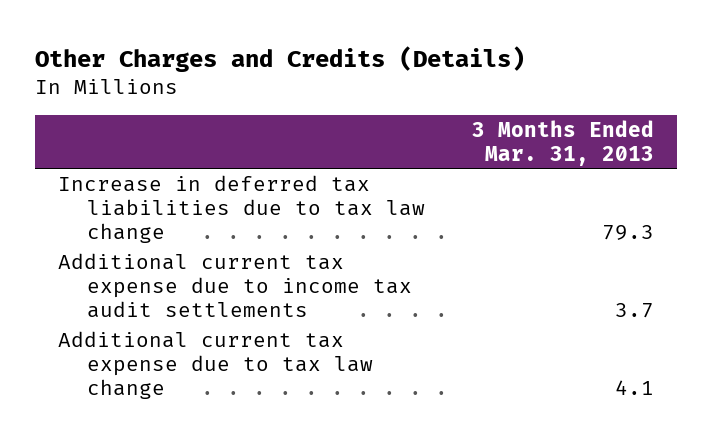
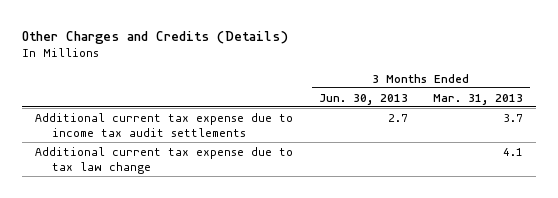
- | 3 Months Ended Mar. 31, 2013
+ | 3 Months Ended Jun. 30, 2013 | 3 Months Ended Mar. 31, 2013
- Increase in deferred tax liabilities due to tax law change | 79.3

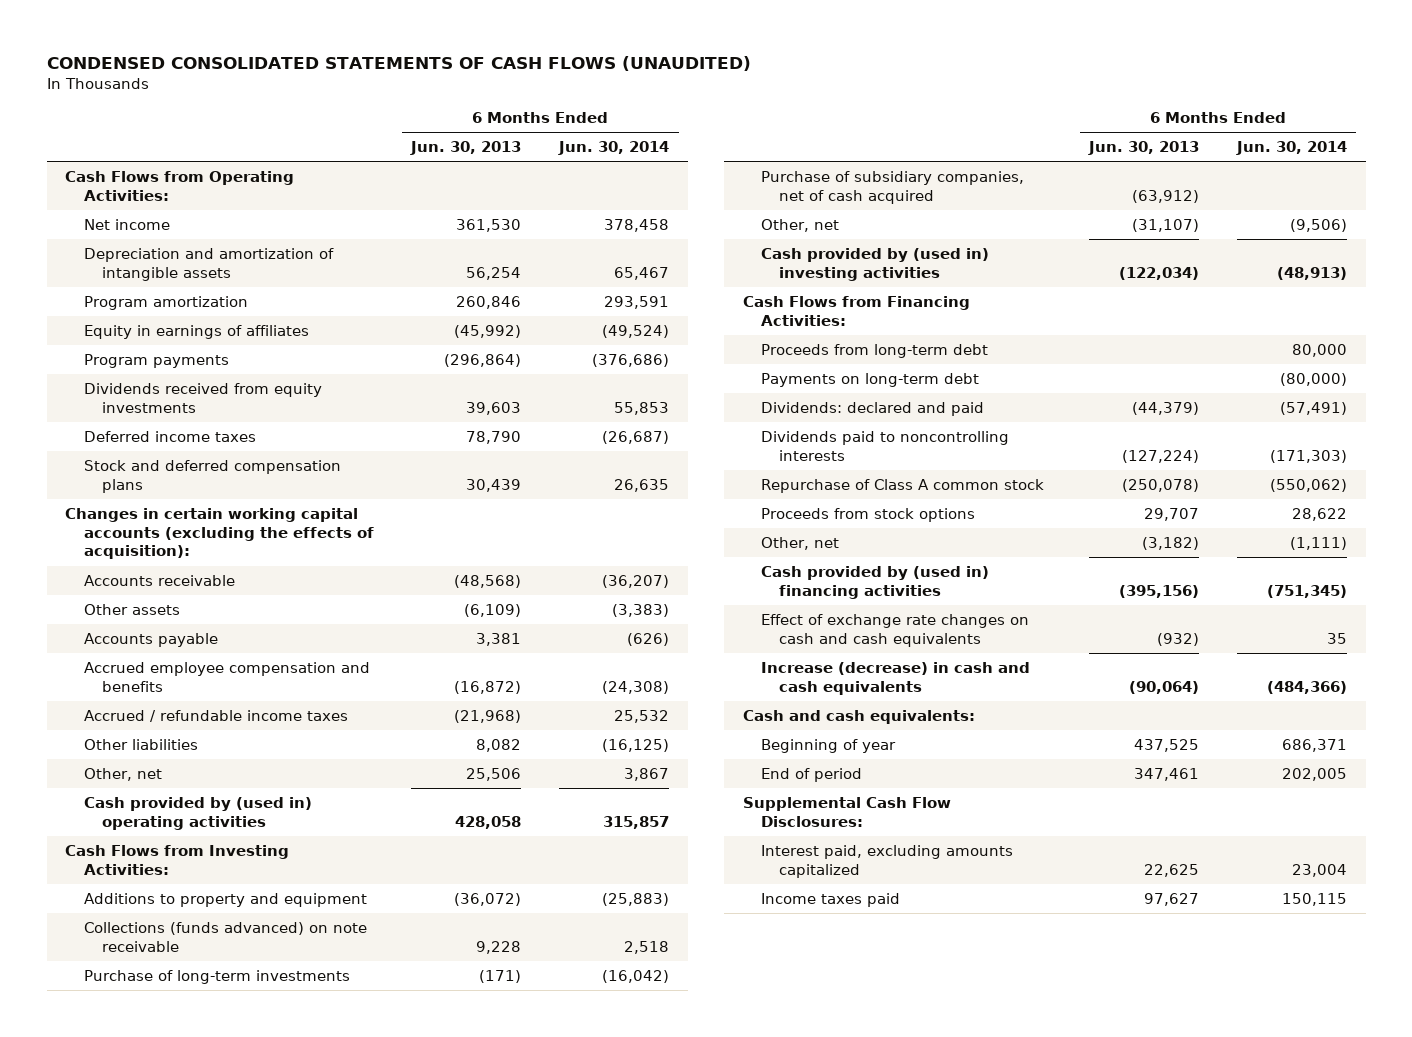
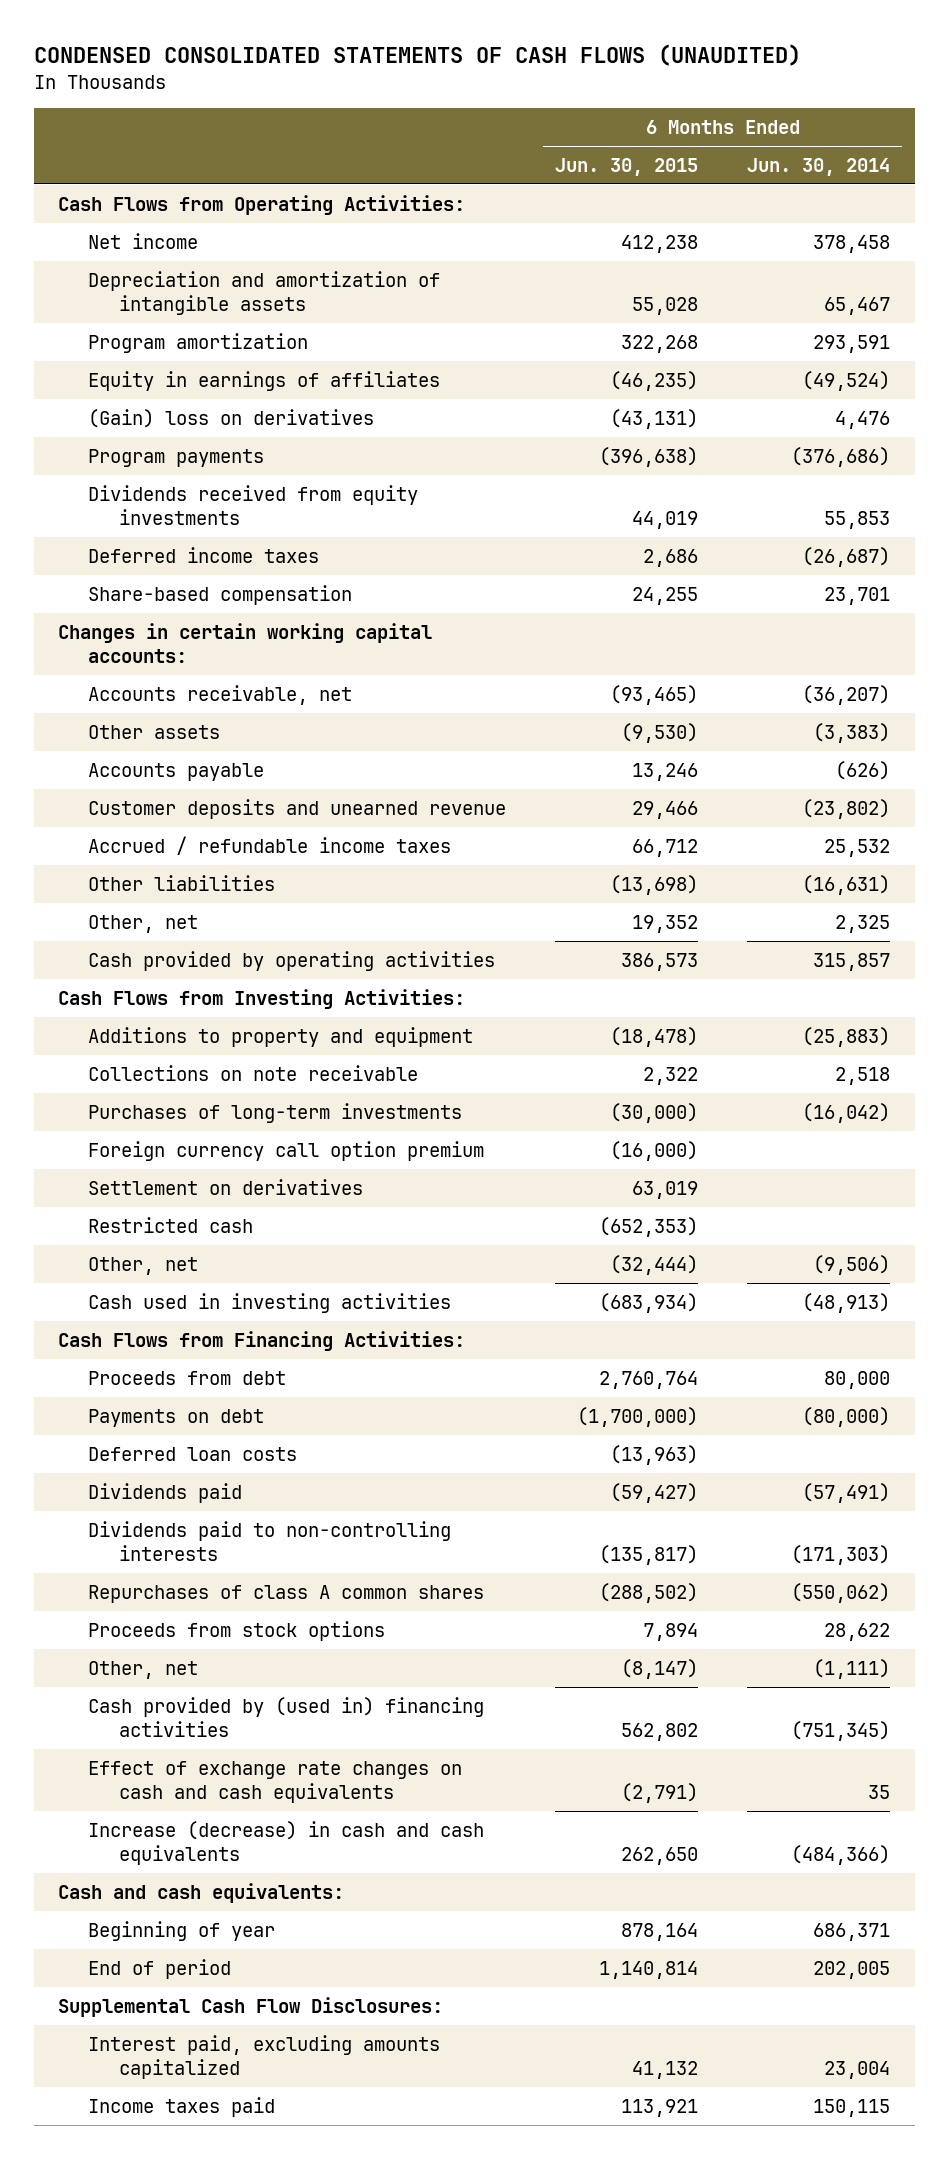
- | 6 Months Ended Jun. 30, 2013 | 6 Months Ended Jun. 30, 2014
+ | 6 Months Ended Jun. 30, 2015 | 6 Months Ended Jun. 30, 2014
+ (Gain) loss on derivatives | (43,131) | 4,476
- Stock and deferred compensation plans | 30,439 | 26,635
- Changes in certain working capital accounts (excluding the effects of acquisition):
- Accounts receivable | (48,568) | (36,207)
+ Share-based compensation | 24,255 | 23,701
+ Changes in certain working capital accounts:
+ Accounts receivable, net | (93,465) | (36,207)
- Accrued employee compensation and benefits | (16,872) | (24,308)
+ Customer deposits and unearned revenue | 29,466 | (23,802)
- Other liabilities | 8,082 | (16,125)
- Other, net | 25,506 | 3,867
- Cash provided by (used in) operating activities | 428,058 | 315,857
+ Other liabilities | (13,698) | (16,631)
+ Other, net | 19,352 | 2,325
+ Cash provided by operating activities | 386,573 | 315,857
- Collections (funds advanced) on note receivable | 9,228 | 2,518
- Purchase of long-term investments | (171) | (16,042)
- Purchase of subsidiary companies, net of cash acquired | (63,912) |
+ Collections on note receivable | 2,322 | 2,518
+ Purchases of long-term investments | (30,000) | (16,042)
+ Foreign currency call option premium | (16,000) |
+ Settlement on derivatives | 63,019 |
+ Restricted cash | (652,353) |
- Cash provided by (used in) investing activities | (122,034) | (48,913)
+ Cash used in investing activities | (683,934) | (48,913)
- Proceeds from long-term debt | | 80,000
- Payments on long-term debt | | (80,000)
- Dividends: declared and paid | (44,379) | (57,491)
- Dividends paid to noncontrolling interests | (127,224) | (171,303)
- Repurchase of Class A common stock | (250,078) | (550,062)
+ Proceeds from debt | 2,760,764 | 80,000
+ Payments on debt | (1,700,000) | (80,000)
+ Deferred loan costs | (13,963) |
+ Dividends paid | (59,427) | (57,491)
+ Dividends paid to non-controlling interests | (135,817) | (171,303)
+ Repurchases of class A common shares | (288,502) | (550,062)

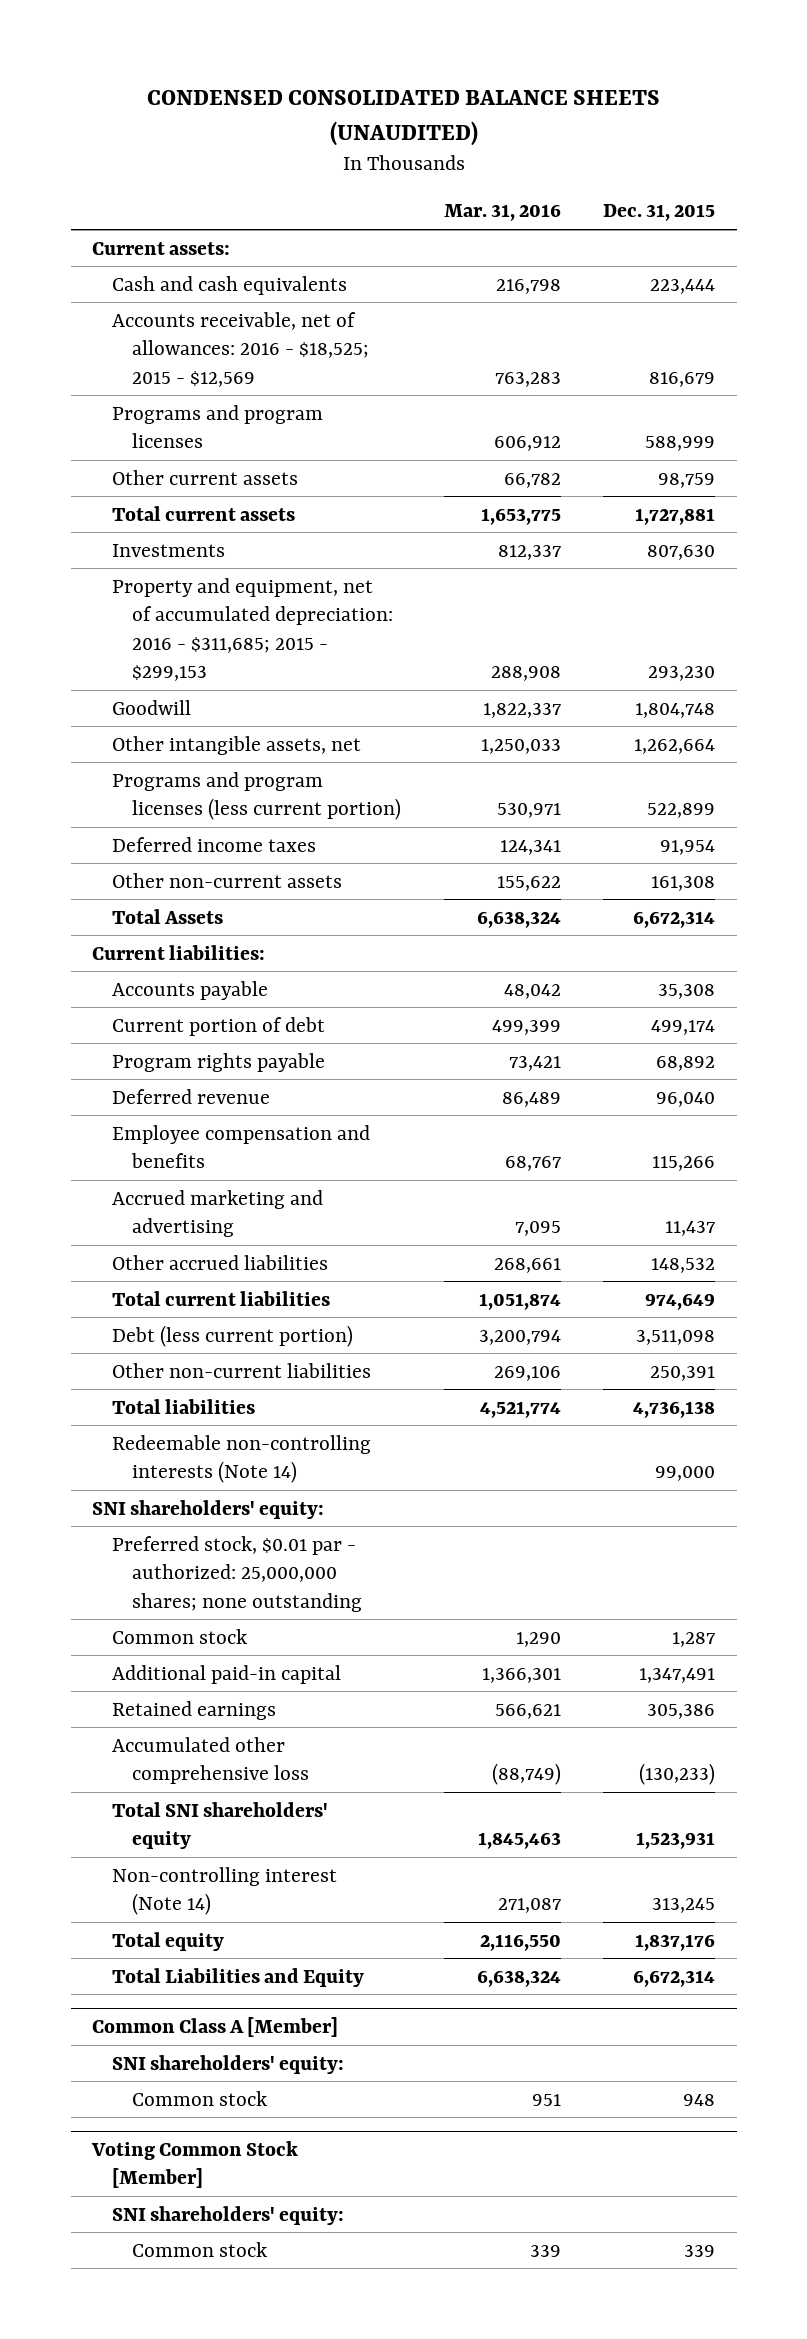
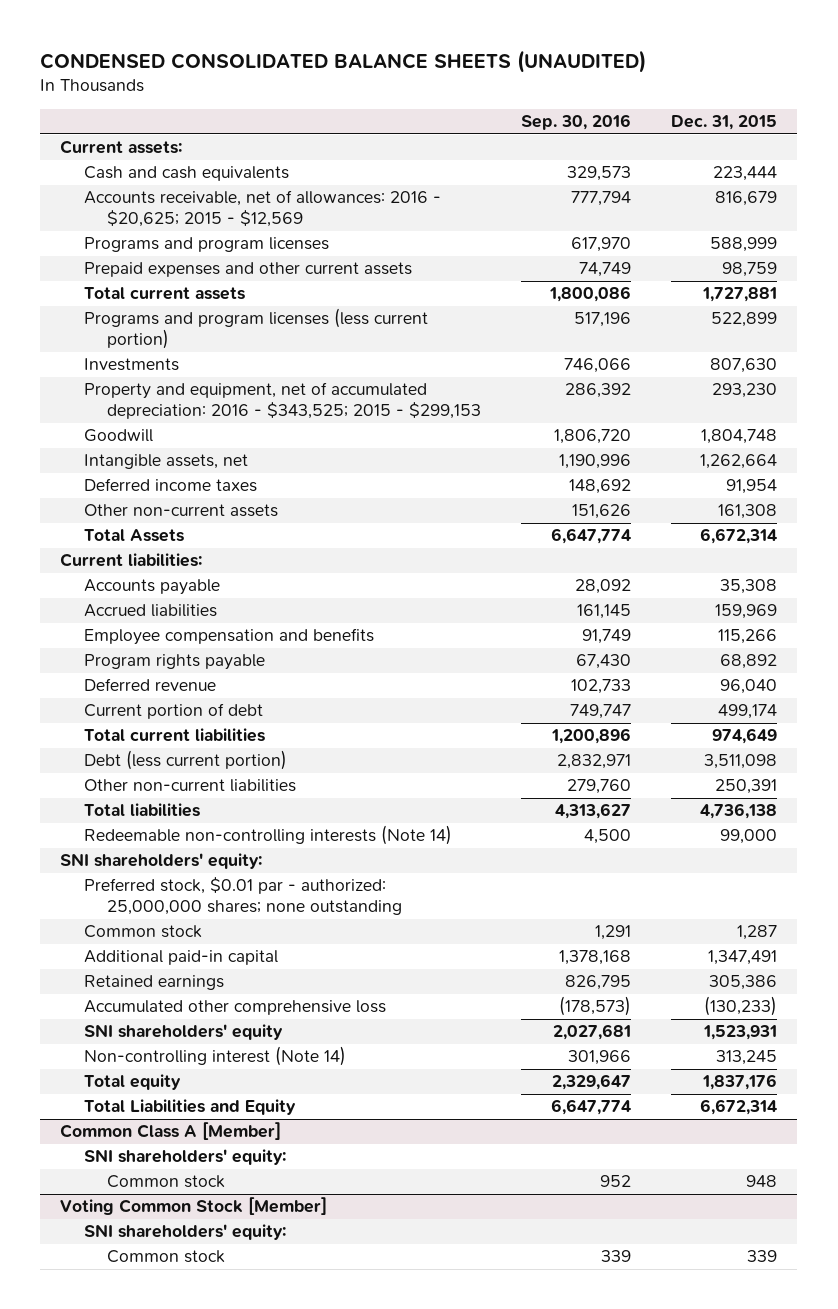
- | Mar. 31, 2016 | Dec. 31, 2015
+ | Sep. 30, 2016 | Dec. 31, 2015
- Accounts receivable, net of allowances: 2016 - $18,525; 2015 - $12,569 | 763,283 | 816,679
+ Accounts receivable, net of allowances: 2016 - $20,625; 2015 - $12,569 | 777,794 | 816,679
- Other current assets | 66,782 | 98,759
+ Prepaid expenses and other current assets | 74,749 | 98,759
moved up: Programs and program licenses (less current portion) | 517,196 | 522,899
- Property and equipment, net of accumulated depreciation: 2016 - $311,685; 2015 - $299,153 | 288,908 | 293,230
+ Property and equipment, net of accumulated depreciation: 2016 - $343,525; 2015 - $299,153 | 286,392 | 293,230
- Other intangible assets, net | 1,250,033 | 1,262,664
+ Intangible assets, net | 1,190,996 | 1,262,664
+ Accrued liabilities | 161,145 | 159,969
moved up: Employee compensation and benefits | 91,749 | 115,266
- Accrued marketing and advertising | 7,095 | 11,437
- Other accrued liabilities | 268,661 | 148,532
moved down: Current portion of debt | 749,747 | 499,174
- Total SNI shareholders' equity | 1,845,463 | 1,523,931
+ SNI shareholders' equity | 2,027,681 | 1,523,931

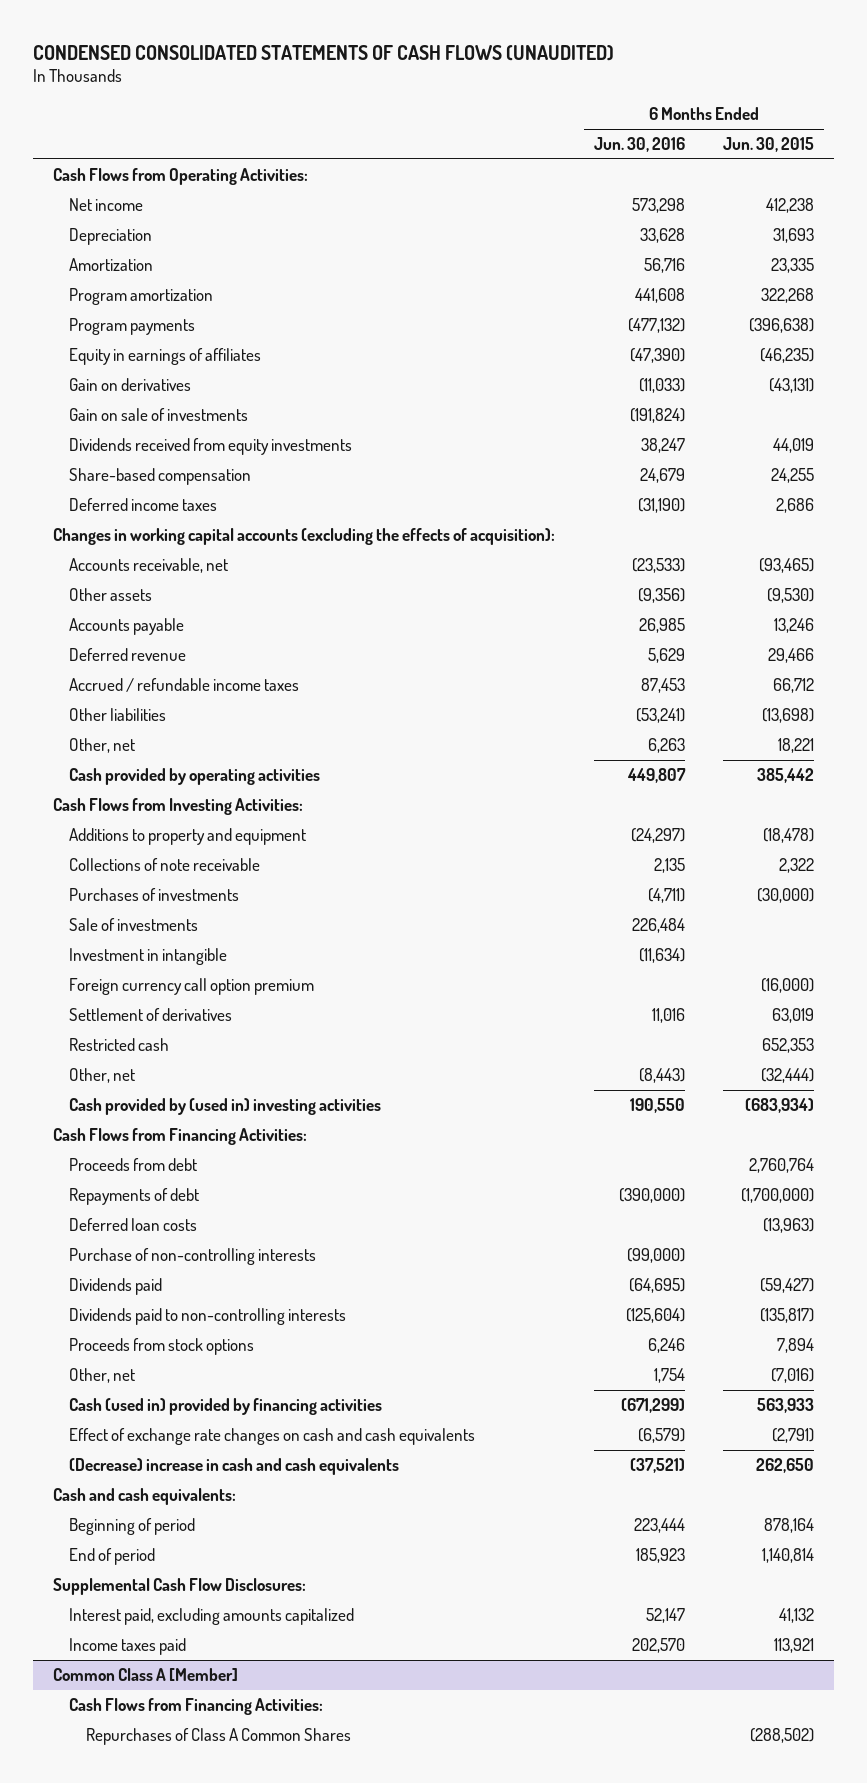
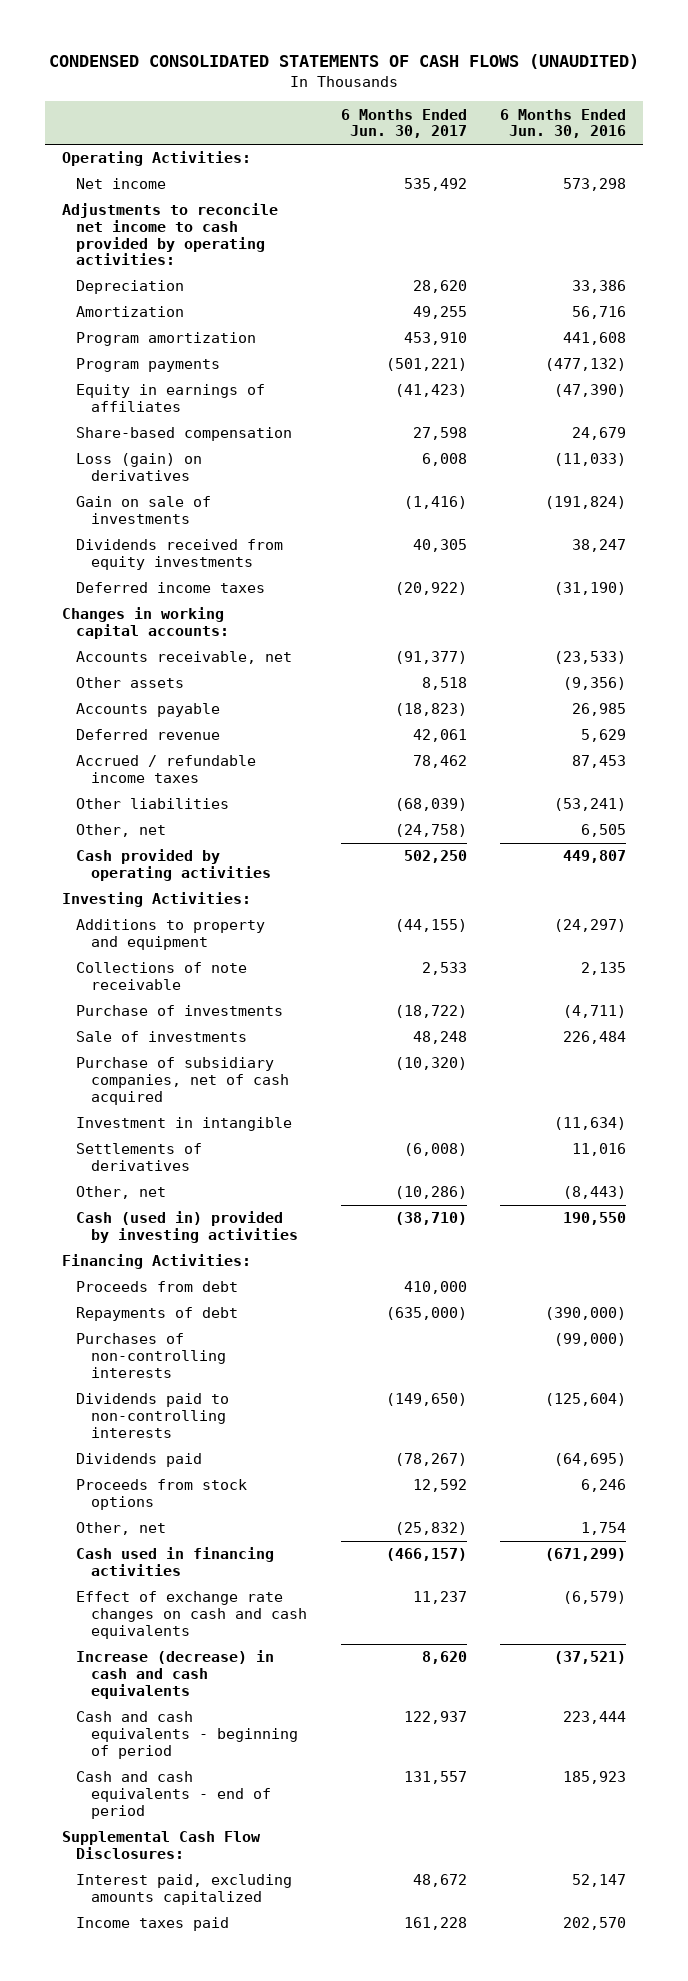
- | 6 Months Ended Jun. 30, 2016 | 6 Months Ended Jun. 30, 2015
+ | 6 Months Ended Jun. 30, 2017 | 6 Months Ended Jun. 30, 2016
- Cash Flows from Operating Activities:
+ Operating Activities:
- Depreciation | 33,628 | 31,693
+ Adjustments to reconcile net income to cash provided by operating activities:
+ Depreciation | 28,620 | 33,386
- Gain on derivatives | (11,033) | (43,131)
moved up: Share-based compensation | 27,598 | 24,679
+ Loss (gain) on derivatives | 6,008 | (11,033)
- Changes in working capital accounts (excluding the effects of acquisition):
+ Changes in working capital accounts:
- Other, net | 6,263 | 18,221
+ Other, net | (24,758) | 6,505
- Cash Flows from Investing Activities:
+ Investing Activities:
- Purchases of investments | (4,711) | (30,000)
+ Purchase of investments | (18,722) | (4,711)
+ Purchase of subsidiary companies, net of cash acquired | (10,320) |
- Foreign currency call option premium | | (16,000)
- Settlement of derivatives | 11,016 | 63,019
- Restricted cash | | 652,353
+ Settlements of derivatives | (6,008) | 11,016
- Cash provided by (used in) investing activities | 190,550 | (683,934)
- Cash Flows from Financing Activities:
+ Cash (used in) provided by investing activities | (38,710) | 190,550
+ Financing Activities:
- Deferred loan costs | | (13,963)
- Purchase of non-controlling interests | (99,000) |
+ Purchases of non-controlling interests | | (99,000)
moved down: Dividends paid | (78,267) | (64,695)
- Cash (used in) provided by financing activities | (671,299) | 563,933
+ Cash used in financing activities | (466,157) | (671,299)
- (Decrease) increase in cash and cash equivalents | (37,521) | 262,650
- Cash and cash equivalents:
- Beginning of period | 223,444 | 878,164
- End of period | 185,923 | 1,140,814
+ Increase (decrease) in cash and cash equivalents | 8,620 | (37,521)
+ Cash and cash equivalents - beginning of period | 122,937 | 223,444
+ Cash and cash equivalents - end of period | 131,557 | 185,923
- Common Class A [Member]
- Cash Flows from Financing Activities:
- Repurchases of Class A Common Shares | | (288,502)

